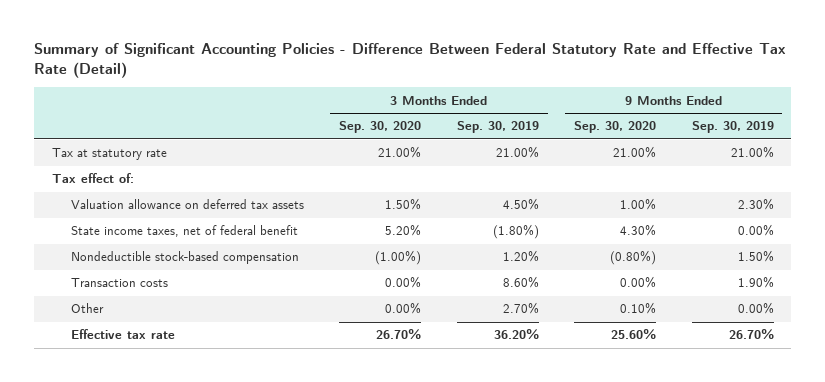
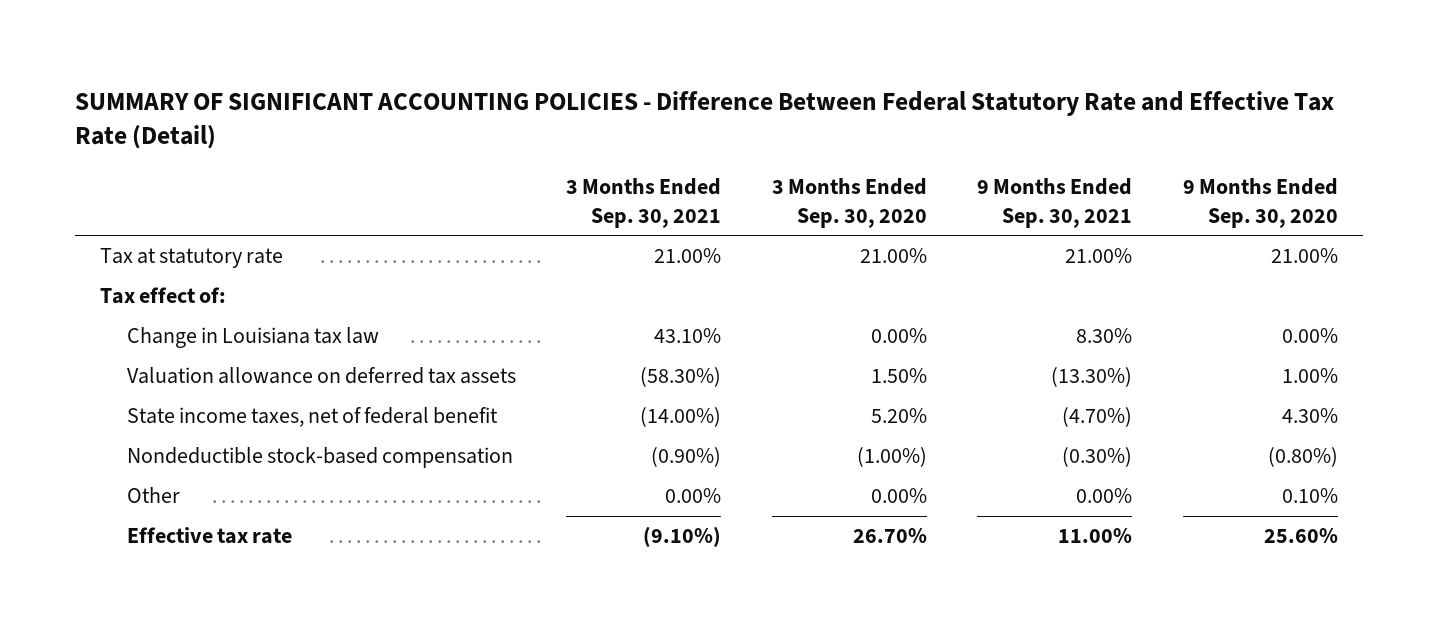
- Summary of Significant Accounting Policies - Difference Between Federal Statutory Rate and Effective Tax Rate (Detail)
+ SUMMARY OF SIGNIFICANT ACCOUNTING POLICIES - Difference Between Federal Statutory Rate and Effective Tax Rate (Detail)
- | 3 Months Ended Sep. 30, 2020 | 3 Months Ended Sep. 30, 2019 | 9 Months Ended Sep. 30, 2020 | 9 Months Ended Sep. 30, 2019
+ | 3 Months Ended Sep. 30, 2021 | 3 Months Ended Sep. 30, 2020 | 9 Months Ended Sep. 30, 2021 | 9 Months Ended Sep. 30, 2020
+ Change in Louisiana tax law | 43.10% | 0.00% | 8.30% | 0.00%
- Transaction costs | 0.00% | 8.60% | 0.00% | 1.90%

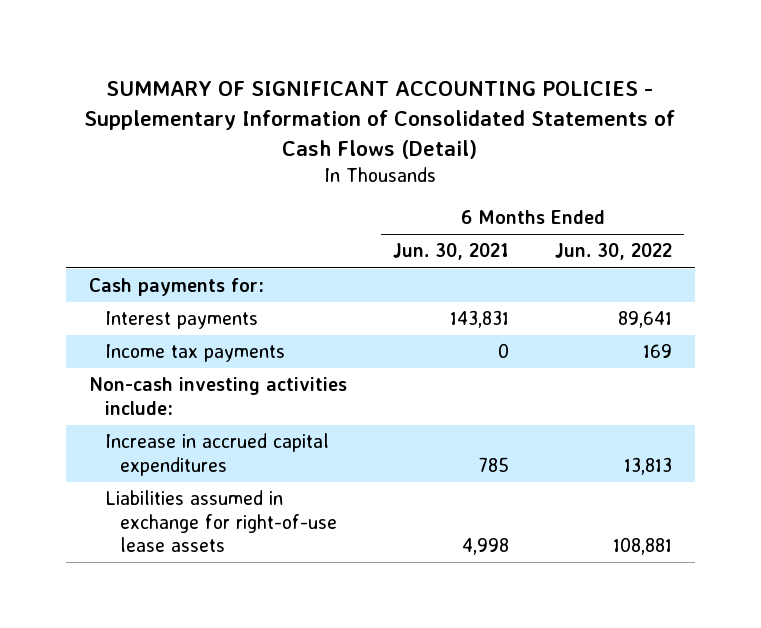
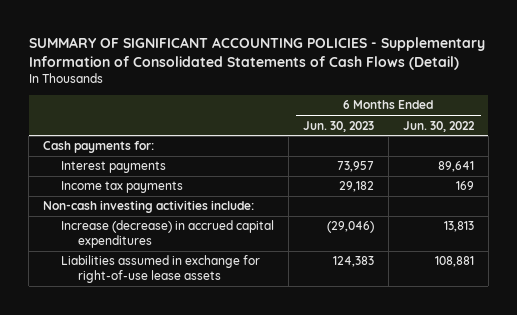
- | 6 Months Ended Jun. 30, 2021 | 6 Months Ended Jun. 30, 2022
+ | 6 Months Ended Jun. 30, 2023 | 6 Months Ended Jun. 30, 2022
- Increase in accrued capital expenditures | 785 | 13,813
+ Increase (decrease) in accrued capital expenditures | (29,046) | 13,813

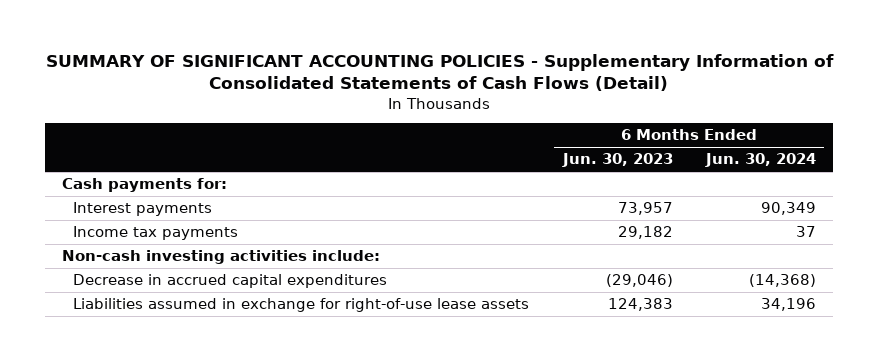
- | 6 Months Ended Jun. 30, 2023 | 6 Months Ended Jun. 30, 2022
+ | 6 Months Ended Jun. 30, 2023 | 6 Months Ended Jun. 30, 2024
- Increase (decrease) in accrued capital expenditures | (29,046) | 13,813
+ Decrease in accrued capital expenditures | (29,046) | (14,368)

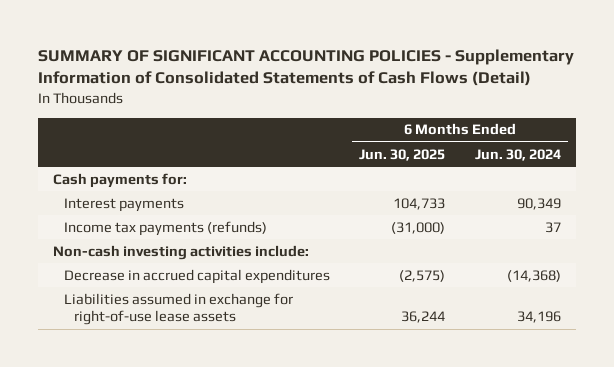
- | 6 Months Ended Jun. 30, 2023 | 6 Months Ended Jun. 30, 2024
+ | 6 Months Ended Jun. 30, 2025 | 6 Months Ended Jun. 30, 2024
- Income tax payments | 29,182 | 37
+ Income tax payments (refunds) | (31,000) | 37

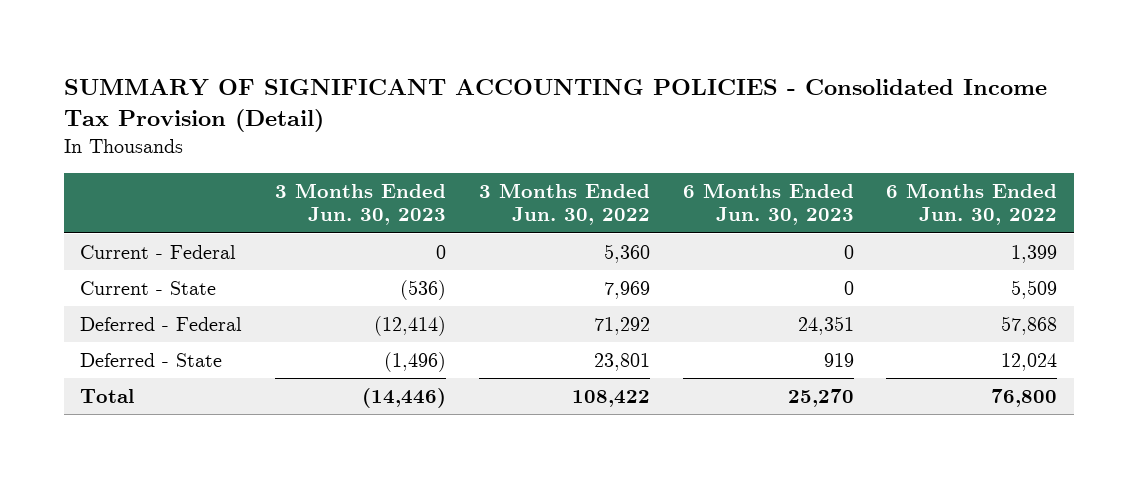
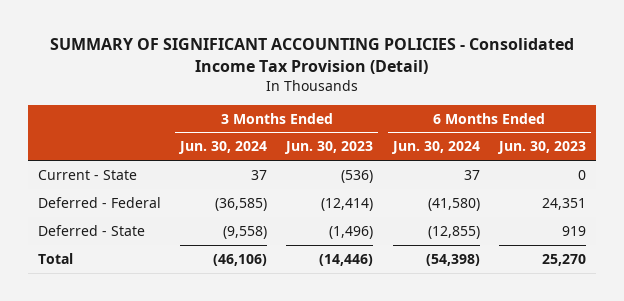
- | 3 Months Ended Jun. 30, 2023 | 3 Months Ended Jun. 30, 2022 | 6 Months Ended Jun. 30, 2023 | 6 Months Ended Jun. 30, 2022
+ | 3 Months Ended Jun. 30, 2024 | 3 Months Ended Jun. 30, 2023 | 6 Months Ended Jun. 30, 2024 | 6 Months Ended Jun. 30, 2023
- Current - Federal | 0 | 5,360 | 0 | 1,399

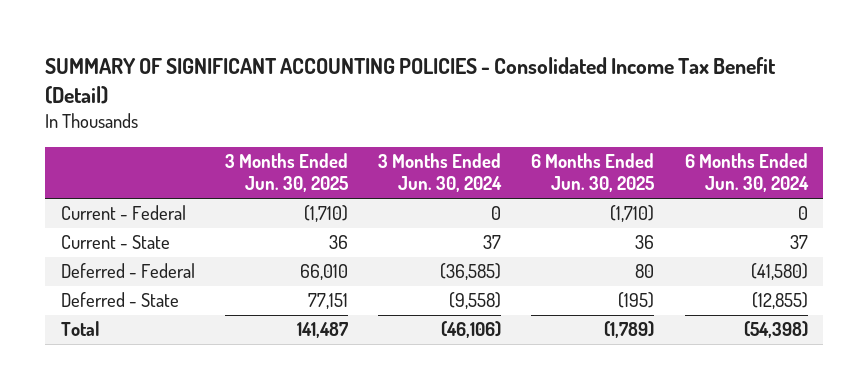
- SUMMARY OF SIGNIFICANT ACCOUNTING POLICIES - Consolidated Income Tax Provision (Detail)
+ SUMMARY OF SIGNIFICANT ACCOUNTING POLICIES - Consolidated Income Tax Benefit (Detail)
- | 3 Months Ended Jun. 30, 2024 | 3 Months Ended Jun. 30, 2023 | 6 Months Ended Jun. 30, 2024 | 6 Months Ended Jun. 30, 2023
+ | 3 Months Ended Jun. 30, 2025 | 3 Months Ended Jun. 30, 2024 | 6 Months Ended Jun. 30, 2025 | 6 Months Ended Jun. 30, 2024
+ Current - Federal | (1,710) | 0 | (1,710) | 0

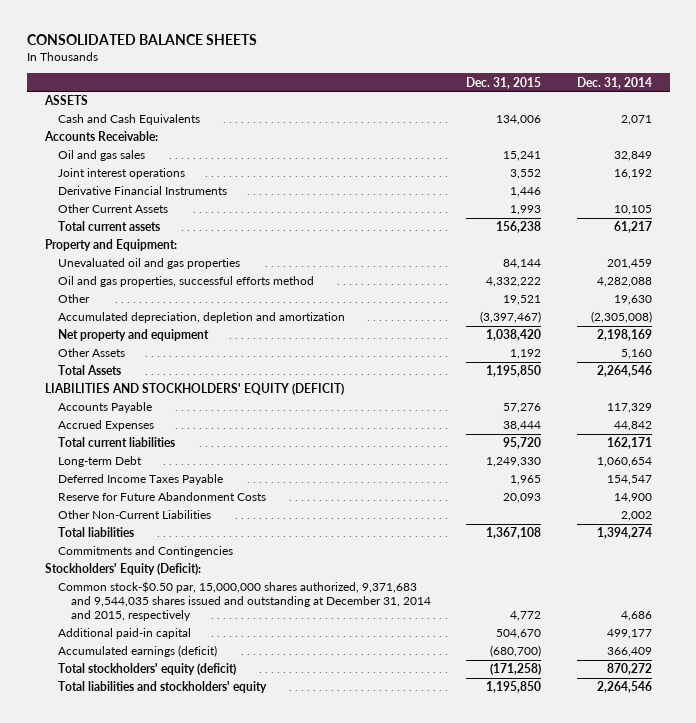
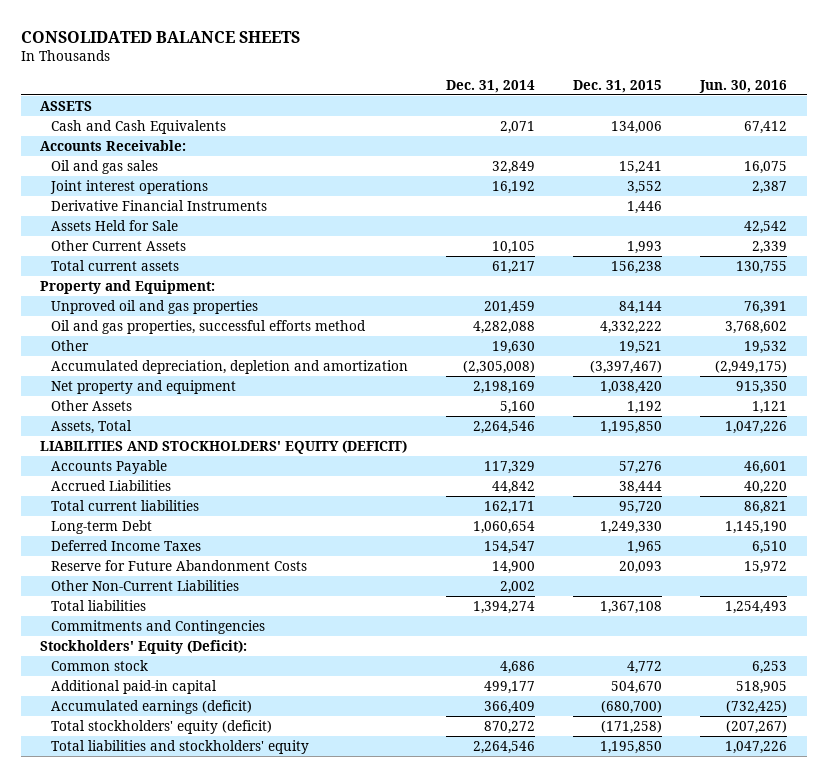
- | Dec. 31, 2015 | Dec. 31, 2014
+ | Dec. 31, 2014 | Dec. 31, 2015 | Jun. 30, 2016
+ Assets Held for Sale | | | 42,542
- Unevaluated oil and gas properties | 84,144 | 201,459
+ Unproved oil and gas properties | 201,459 | 84,144 | 76,391
- Total Assets | 1,195,850 | 2,264,546
+ Assets, Total | 2,264,546 | 1,195,850 | 1,047,226
- Accrued Expenses | 38,444 | 44,842
+ Accrued Liabilities | 44,842 | 38,444 | 40,220
- Deferred Income Taxes Payable | 1,965 | 154,547
+ Deferred Income Taxes | 154,547 | 1,965 | 6,510
- Common stock-$0.50 par, 15,000,000 shares authorized, 9,371,683 and 9,544,035 shares issued and outstanding at December 31, 2014 and 2015, respectively | 4,772 | 4,686
+ Common stock | 4,686 | 4,772 | 6,253

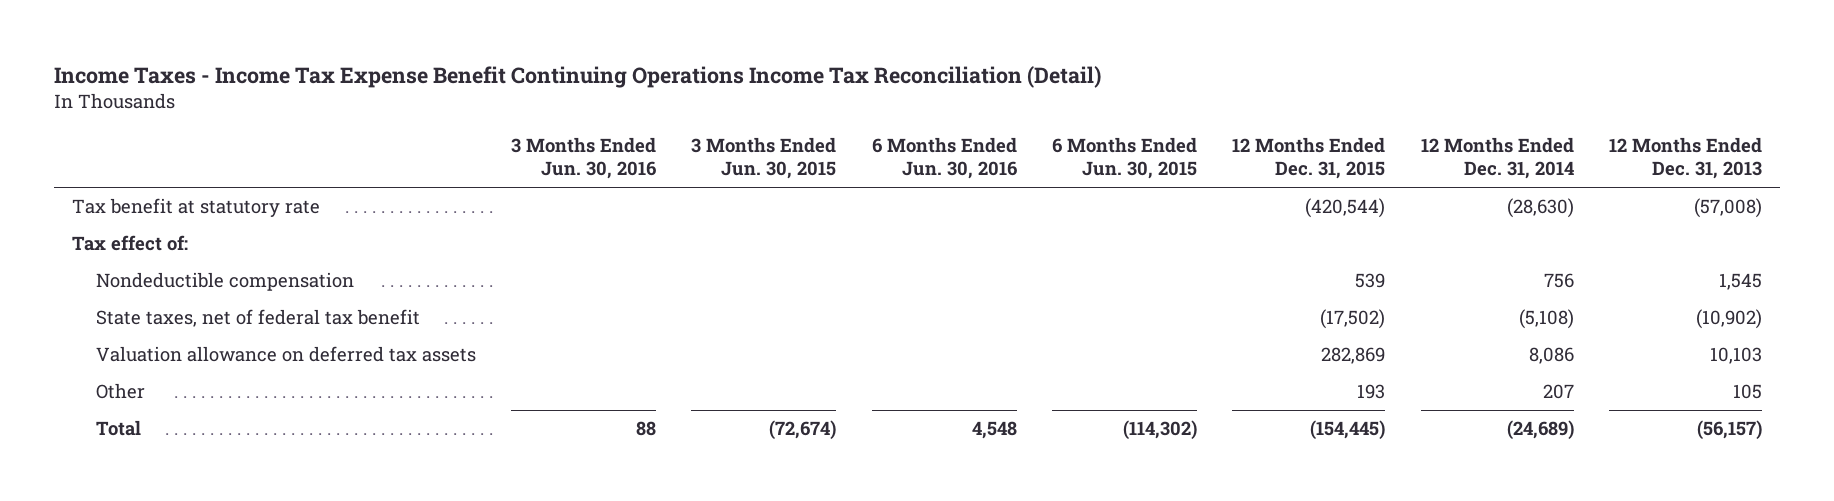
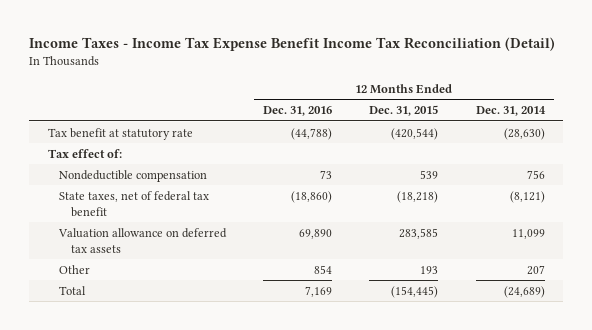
- Income Taxes - Income Tax Expense Benefit Continuing Operations Income Tax Reconciliation (Detail)
+ Income Taxes - Income Tax Expense Benefit Income Tax Reconciliation (Detail)
- | 3 Months Ended Jun. 30, 2016 | 3 Months Ended Jun. 30, 2015 | 6 Months Ended Jun. 30, 2016 | 6 Months Ended Jun. 30, 2015 | 12 Months Ended Dec. 31, 2015 | 12 Months Ended Dec. 31, 2014 | 12 Months Ended Dec. 31, 2013
+ | 12 Months Ended Dec. 31, 2016 | 12 Months Ended Dec. 31, 2015 | 12 Months Ended Dec. 31, 2014
- State taxes, net of federal tax benefit | | | | | (17,502) | (5,108) | (10,902)
- Valuation allowance on deferred tax assets | | | | | 282,869 | 8,086 | 10,103
+ State taxes, net of federal tax benefit | (18,860) | (18,218) | (8,121)
+ Valuation allowance on deferred tax assets | 69,890 | 283,585 | 11,099

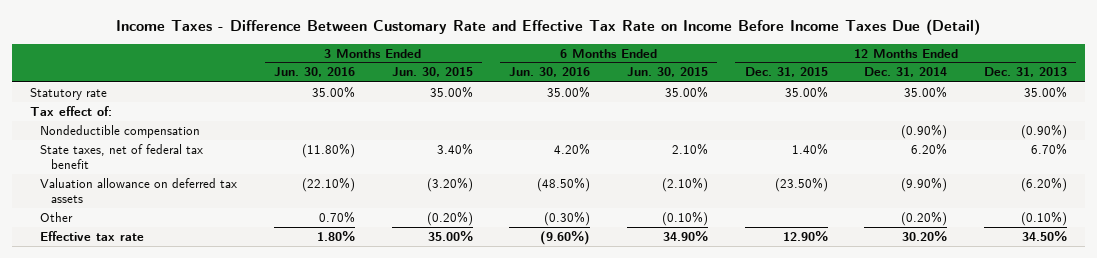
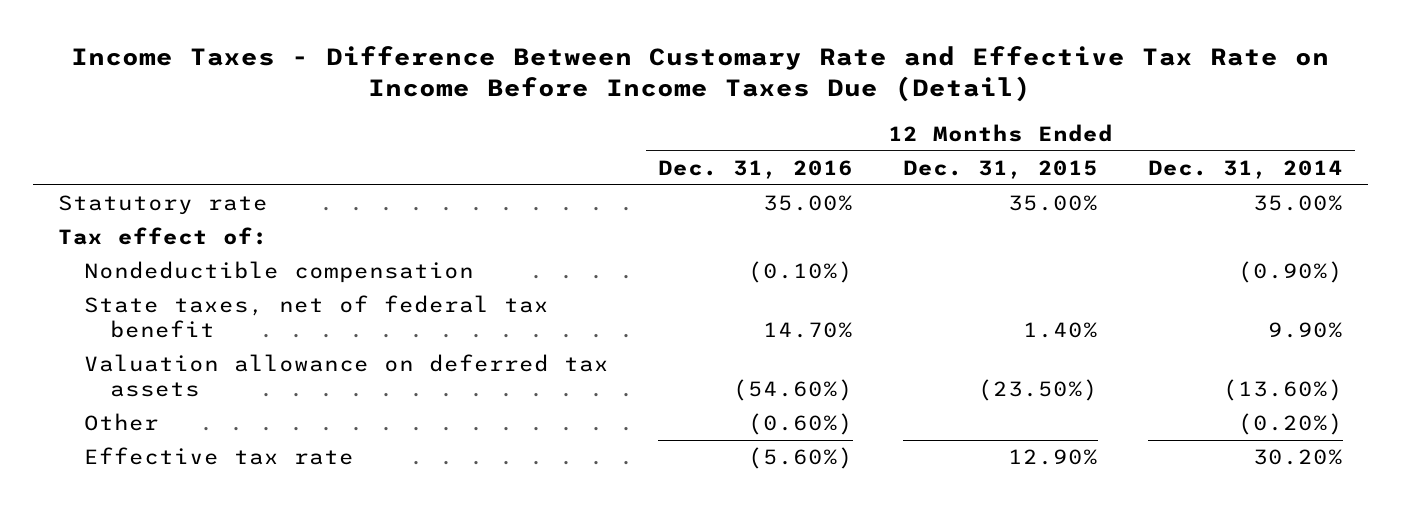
- | 3 Months Ended Jun. 30, 2016 | 3 Months Ended Jun. 30, 2015 | 6 Months Ended Jun. 30, 2016 | 6 Months Ended Jun. 30, 2015 | 12 Months Ended Dec. 31, 2015 | 12 Months Ended Dec. 31, 2014 | 12 Months Ended Dec. 31, 2013
+ | 12 Months Ended Dec. 31, 2016 | 12 Months Ended Dec. 31, 2015 | 12 Months Ended Dec. 31, 2014
- State taxes, net of federal tax benefit | (11.80%) | 3.40% | 4.20% | 2.10% | 1.40% | 6.20% | 6.70%
- Valuation allowance on deferred tax assets | (22.10%) | (3.20%) | (48.50%) | (2.10%) | (23.50%) | (9.90%) | (6.20%)
+ State taxes, net of federal tax benefit | 14.70% | 1.40% | 9.90%
+ Valuation allowance on deferred tax assets | (54.60%) | (23.50%) | (13.60%)

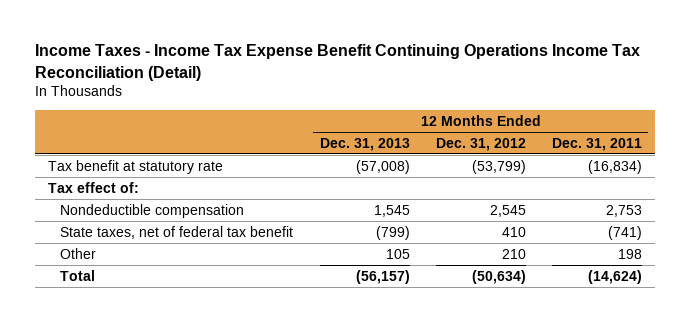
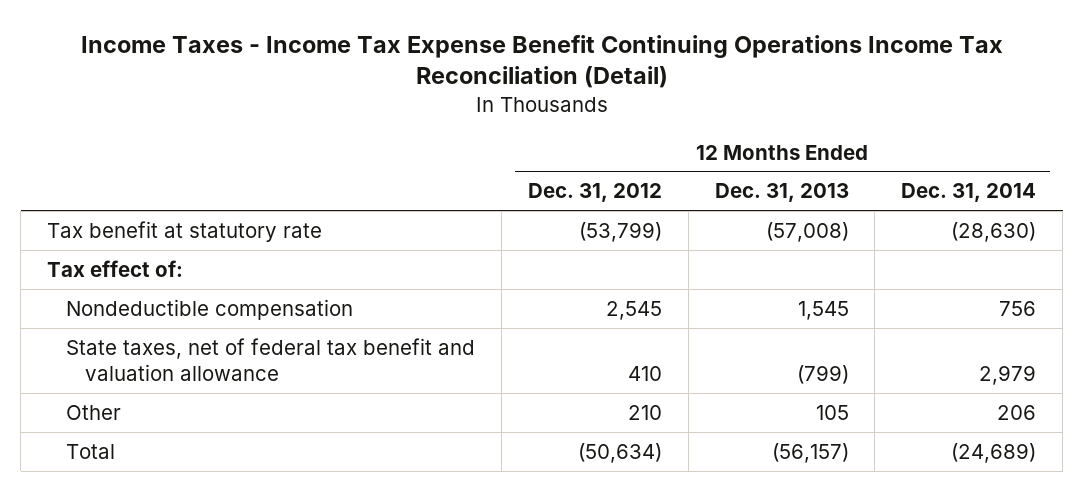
- | 12 Months Ended Dec. 31, 2013 | 12 Months Ended Dec. 31, 2012 | 12 Months Ended Dec. 31, 2011
+ | 12 Months Ended Dec. 31, 2012 | 12 Months Ended Dec. 31, 2013 | 12 Months Ended Dec. 31, 2014
- State taxes, net of federal tax benefit | (799) | 410 | (741)
+ State taxes, net of federal tax benefit and valuation allowance | 410 | (799) | 2,979

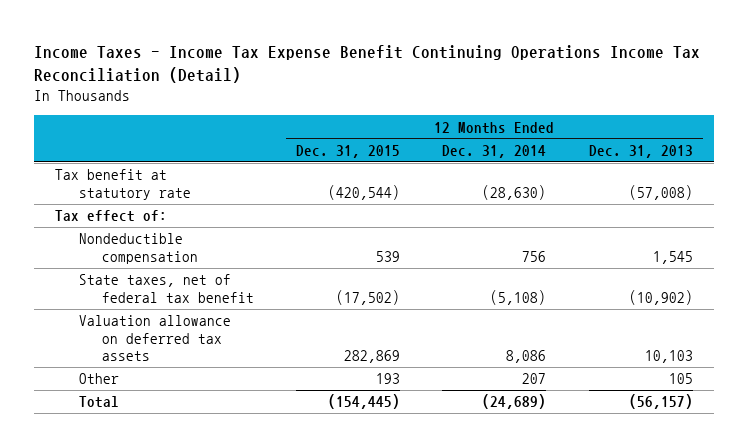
- | 12 Months Ended Dec. 31, 2012 | 12 Months Ended Dec. 31, 2013 | 12 Months Ended Dec. 31, 2014
+ | 12 Months Ended Dec. 31, 2015 | 12 Months Ended Dec. 31, 2014 | 12 Months Ended Dec. 31, 2013
- State taxes, net of federal tax benefit and valuation allowance | 410 | (799) | 2,979
- Other | 210 | 105 | 206
+ State taxes, net of federal tax benefit | (17,502) | (5,108) | (10,902)
+ Valuation allowance on deferred tax assets | 282,869 | 8,086 | 10,103
+ Other | 193 | 207 | 105

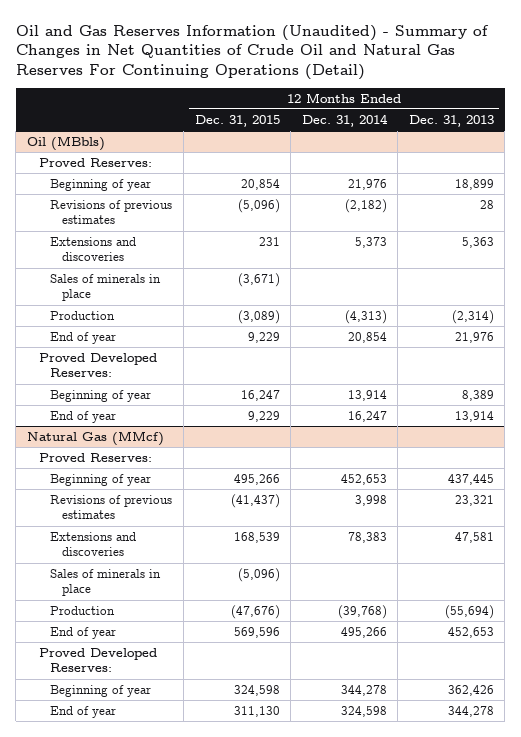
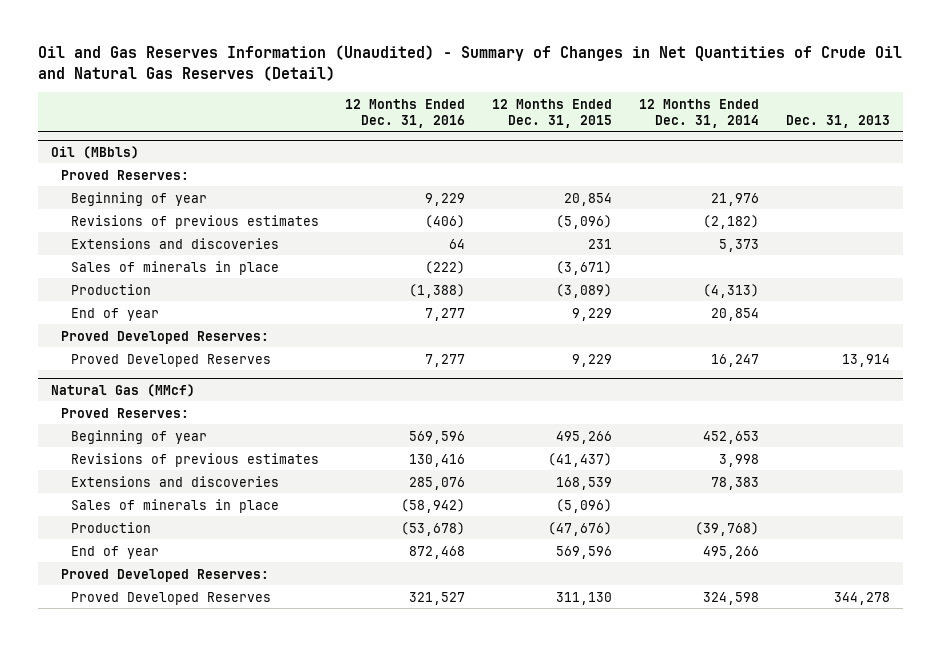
- Oil and Gas Reserves Information (Unaudited) - Summary of Changes in Net Quantities of Crude Oil and Natural Gas Reserves For Continuing Operations (Detail)
+ Oil and Gas Reserves Information (Unaudited) - Summary of Changes in Net Quantities of Crude Oil and Natural Gas Reserves (Detail)
- | 12 Months Ended Dec. 31, 2015 | 12 Months Ended Dec. 31, 2014 | 12 Months Ended Dec. 31, 2013
+ | 12 Months Ended Dec. 31, 2016 | 12 Months Ended Dec. 31, 2015 | 12 Months Ended Dec. 31, 2014 | Dec. 31, 2013
@ Oil (MBbls)
- Beginning of year | 16,247 | 13,914 | 8,389
- End of year | 9,229 | 16,247 | 13,914
+ Proved Developed Reserves | 7,277 | 9,229 | 16,247 | 13,914
@ Natural Gas (MMcf)
- Beginning of year | 324,598 | 344,278 | 362,426
- End of year | 311,130 | 324,598 | 344,278
+ Proved Developed Reserves | 321,527 | 311,130 | 324,598 | 344,278

